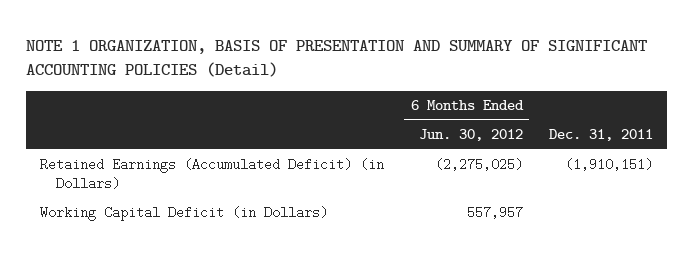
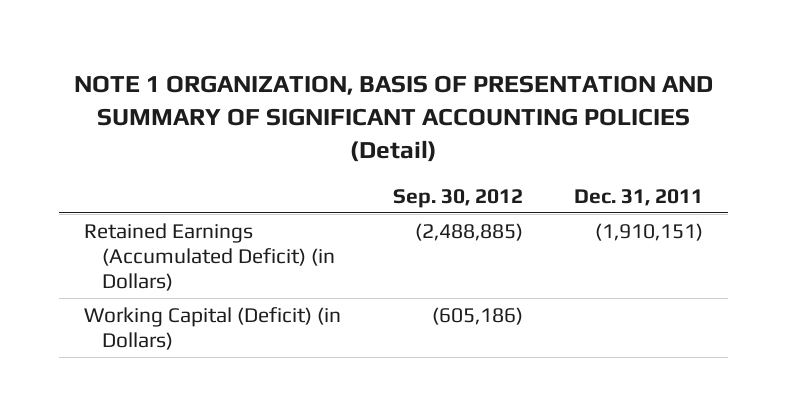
- | 6 Months Ended Jun. 30, 2012 | Dec. 31, 2011
+ | Sep. 30, 2012 | Dec. 31, 2011
- Working Capital Deficit (in Dollars) | 557,957 |
+ Working Capital (Deficit) (in Dollars) | (605,186) |

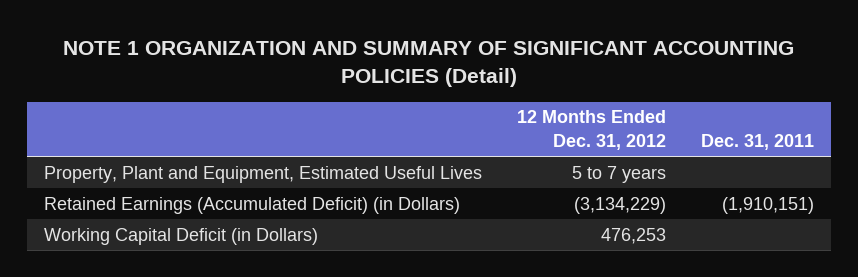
- NOTE 1 ORGANIZATION, BASIS OF PRESENTATION AND SUMMARY OF SIGNIFICANT ACCOUNTING POLICIES (Detail)
+ NOTE 1 ORGANIZATION AND SUMMARY OF SIGNIFICANT ACCOUNTING POLICIES (Detail)
- | Sep. 30, 2012 | Dec. 31, 2011
+ | 12 Months Ended Dec. 31, 2012 | Dec. 31, 2011
+ Property, Plant and Equipment, Estimated Useful Lives | 5 to 7 years |
- Working Capital (Deficit) (in Dollars) | (605,186) |
+ Working Capital Deficit (in Dollars) | 476,253 |

